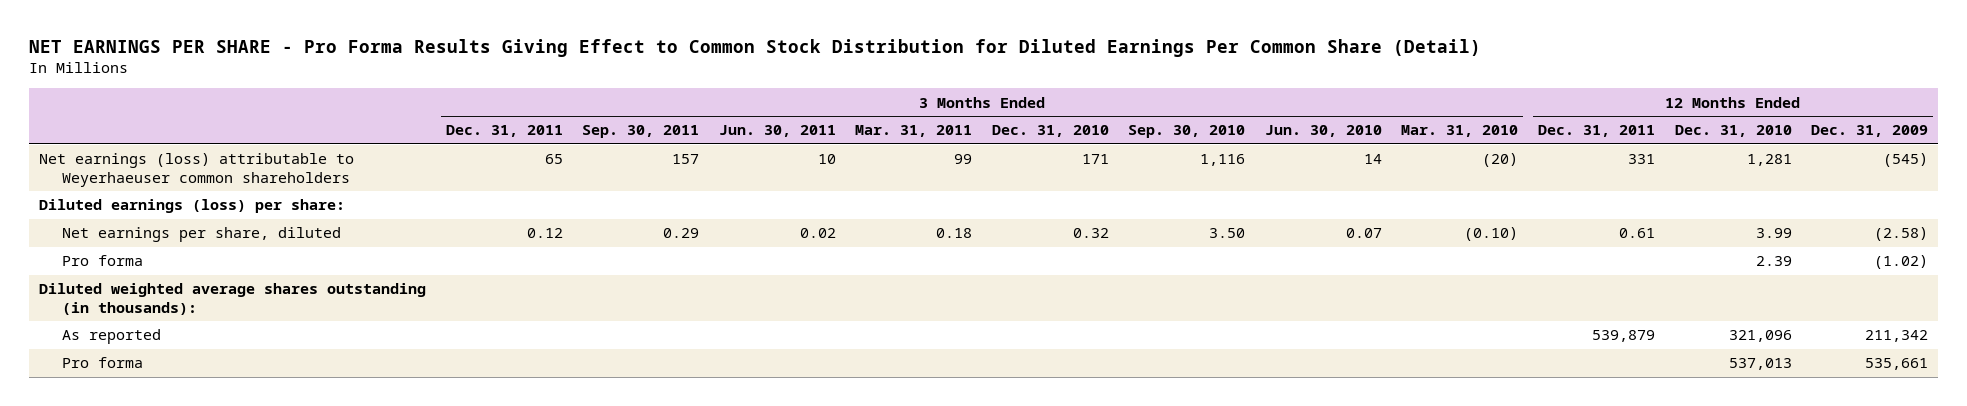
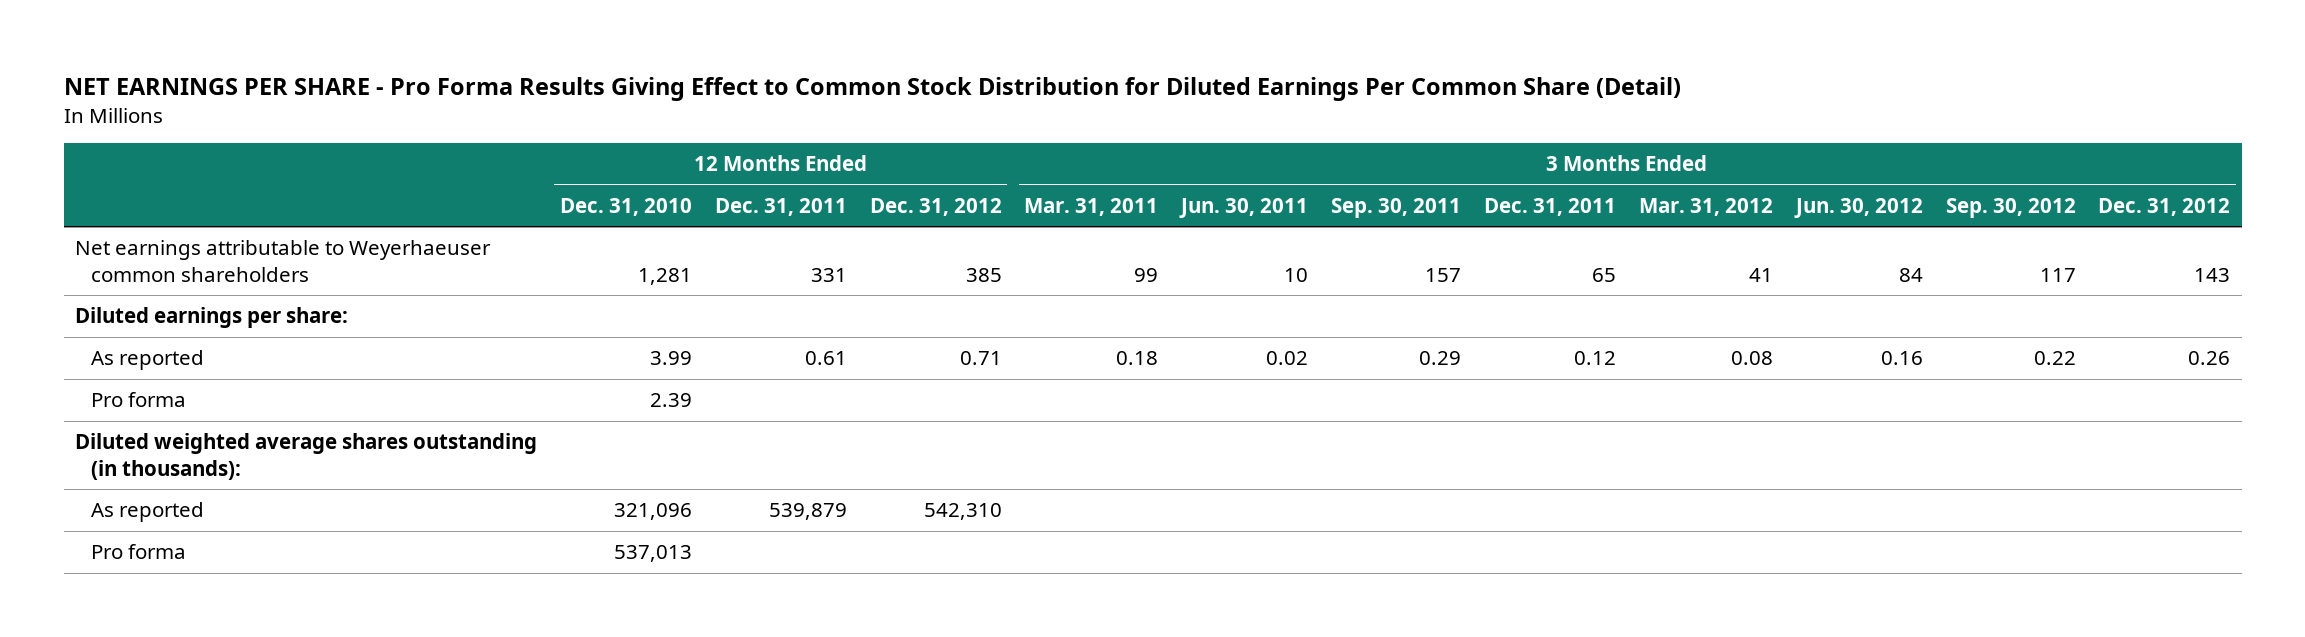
- | 3 Months Ended Dec. 31, 2011 | 3 Months Ended Sep. 30, 2011 | 3 Months Ended Jun. 30, 2011 | 3 Months Ended Mar. 31, 2011 | 3 Months Ended Dec. 31, 2010 | 3 Months Ended Sep. 30, 2010 | 3 Months Ended Jun. 30, 2010 | 3 Months Ended Mar. 31, 2010 | 12 Months Ended Dec. 31, 2011 | 12 Months Ended Dec. 31, 2010 | 12 Months Ended Dec. 31, 2009
+ | 12 Months Ended Dec. 31, 2010 | 12 Months Ended Dec. 31, 2011 | 12 Months Ended Dec. 31, 2012 | 3 Months Ended Mar. 31, 2011 | 3 Months Ended Jun. 30, 2011 | 3 Months Ended Sep. 30, 2011 | 3 Months Ended Dec. 31, 2011 | 3 Months Ended Mar. 31, 2012 | 3 Months Ended Jun. 30, 2012 | 3 Months Ended Sep. 30, 2012 | 3 Months Ended Dec. 31, 2012
- Net earnings (loss) attributable to Weyerhaeuser common shareholders | 65 | 157 | 10 | 99 | 171 | 1,116 | 14 | (20) | 331 | 1,281 | (545)
- Diluted earnings (loss) per share:
- Net earnings per share, diluted | 0.12 | 0.29 | 0.02 | 0.18 | 0.32 | 3.50 | 0.07 | (0.10) | 0.61 | 3.99 | (2.58)
+ Net earnings attributable to Weyerhaeuser common shareholders | 1,281 | 331 | 385 | 99 | 10 | 157 | 65 | 41 | 84 | 117 | 143
+ Diluted earnings per share:
+ As reported | 3.99 | 0.61 | 0.71 | 0.18 | 0.02 | 0.29 | 0.12 | 0.08 | 0.16 | 0.22 | 0.26

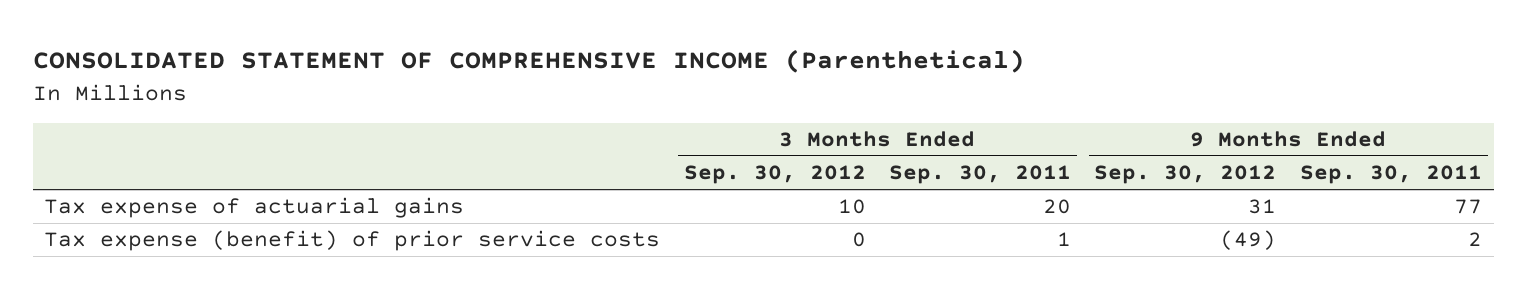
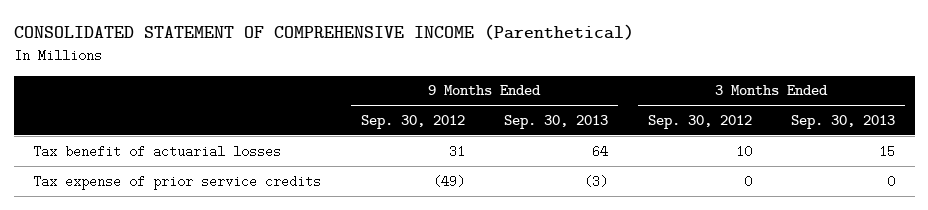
- | 3 Months Ended Sep. 30, 2012 | 3 Months Ended Sep. 30, 2011 | 9 Months Ended Sep. 30, 2012 | 9 Months Ended Sep. 30, 2011
+ | 9 Months Ended Sep. 30, 2012 | 9 Months Ended Sep. 30, 2013 | 3 Months Ended Sep. 30, 2012 | 3 Months Ended Sep. 30, 2013
- Tax expense of actuarial gains | 10 | 20 | 31 | 77
- Tax expense (benefit) of prior service costs | 0 | 1 | (49) | 2
+ Tax benefit of actuarial losses | 31 | 64 | 10 | 15
+ Tax expense of prior service credits | (49) | (3) | 0 | 0

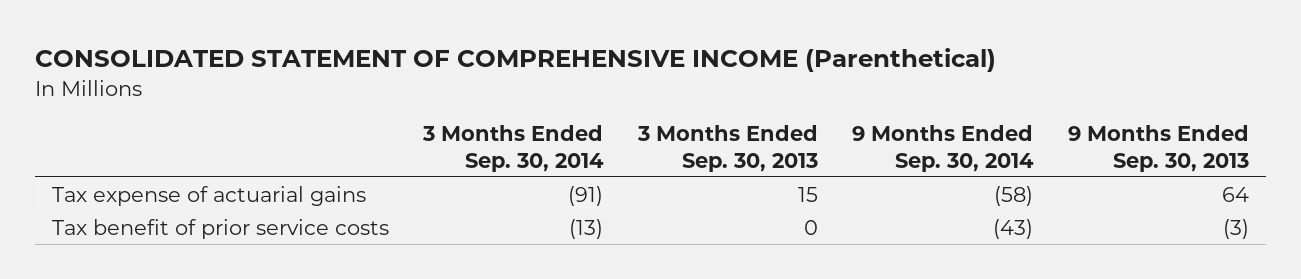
- | 9 Months Ended Sep. 30, 2012 | 9 Months Ended Sep. 30, 2013 | 3 Months Ended Sep. 30, 2012 | 3 Months Ended Sep. 30, 2013
+ | 3 Months Ended Sep. 30, 2014 | 3 Months Ended Sep. 30, 2013 | 9 Months Ended Sep. 30, 2014 | 9 Months Ended Sep. 30, 2013
- Tax benefit of actuarial losses | 31 | 64 | 10 | 15
- Tax expense of prior service credits | (49) | (3) | 0 | 0
+ Tax expense of actuarial gains | (91) | 15 | (58) | 64
+ Tax benefit of prior service costs | (13) | 0 | (43) | (3)

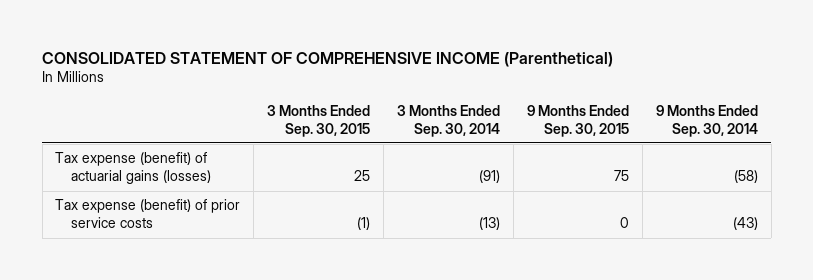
- | 3 Months Ended Sep. 30, 2014 | 3 Months Ended Sep. 30, 2013 | 9 Months Ended Sep. 30, 2014 | 9 Months Ended Sep. 30, 2013
+ | 3 Months Ended Sep. 30, 2015 | 3 Months Ended Sep. 30, 2014 | 9 Months Ended Sep. 30, 2015 | 9 Months Ended Sep. 30, 2014
- Tax expense of actuarial gains | (91) | 15 | (58) | 64
- Tax benefit of prior service costs | (13) | 0 | (43) | (3)
+ Tax expense (benefit) of actuarial gains (losses) | 25 | (91) | 75 | (58)
+ Tax expense (benefit) of prior service costs | (1) | (13) | 0 | (43)

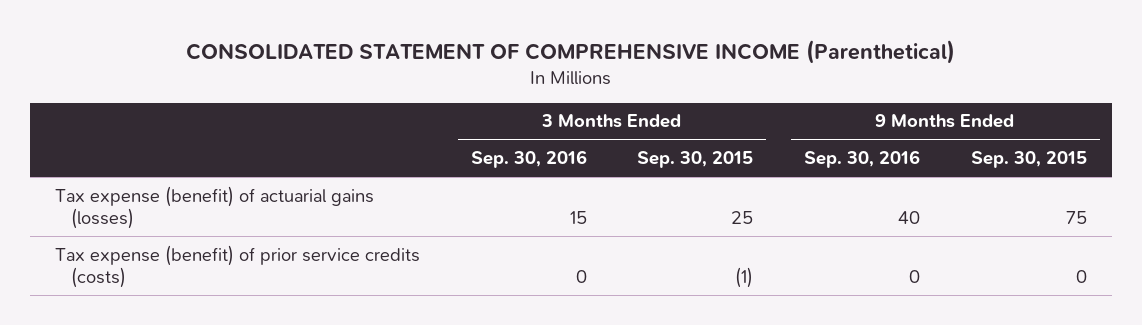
- | 3 Months Ended Sep. 30, 2015 | 3 Months Ended Sep. 30, 2014 | 9 Months Ended Sep. 30, 2015 | 9 Months Ended Sep. 30, 2014
+ | 3 Months Ended Sep. 30, 2016 | 3 Months Ended Sep. 30, 2015 | 9 Months Ended Sep. 30, 2016 | 9 Months Ended Sep. 30, 2015
- Tax expense (benefit) of prior service costs | (1) | (13) | 0 | (43)
+ Tax expense (benefit) of prior service credits (costs) | 0 | (1) | 0 | 0

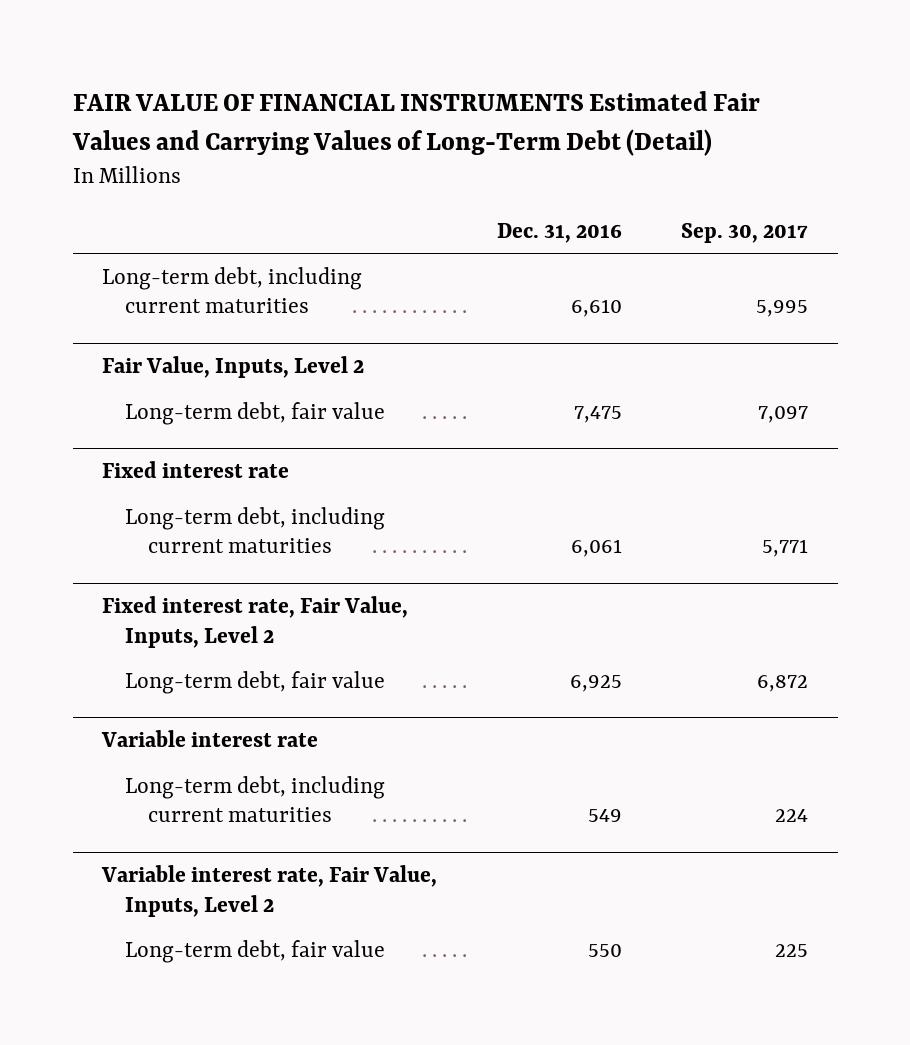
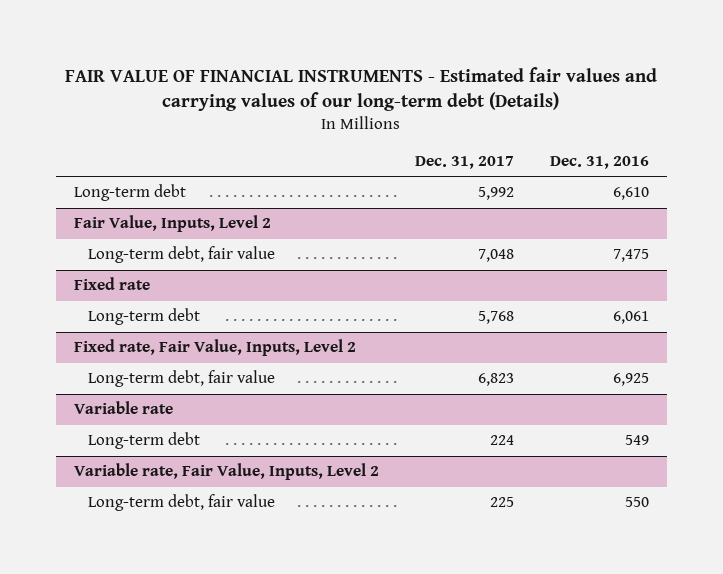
- FAIR VALUE OF FINANCIAL INSTRUMENTS Estimated Fair Values and Carrying Values of Long-Term Debt (Detail)
+ FAIR VALUE OF FINANCIAL INSTRUMENTS - Estimated fair values and carrying values of our long-term debt (Details)
- | Dec. 31, 2016 | Sep. 30, 2017
+ | Dec. 31, 2017 | Dec. 31, 2016
- Long-term debt, including current maturities | 6,610 | 5,995
+ Long-term debt | 5,992 | 6,610
- Fixed interest rate
- Long-term debt, including current maturities | 6,061 | 5,771
- Fixed interest rate, Fair Value, Inputs, Level 2
+ Fixed rate
+ Long-term debt | 5,768 | 6,061
+ Fixed rate, Fair Value, Inputs, Level 2
- Variable interest rate
- Long-term debt, including current maturities | 549 | 224
- Variable interest rate, Fair Value, Inputs, Level 2
+ Variable rate
+ Long-term debt | 224 | 549
+ Variable rate, Fair Value, Inputs, Level 2

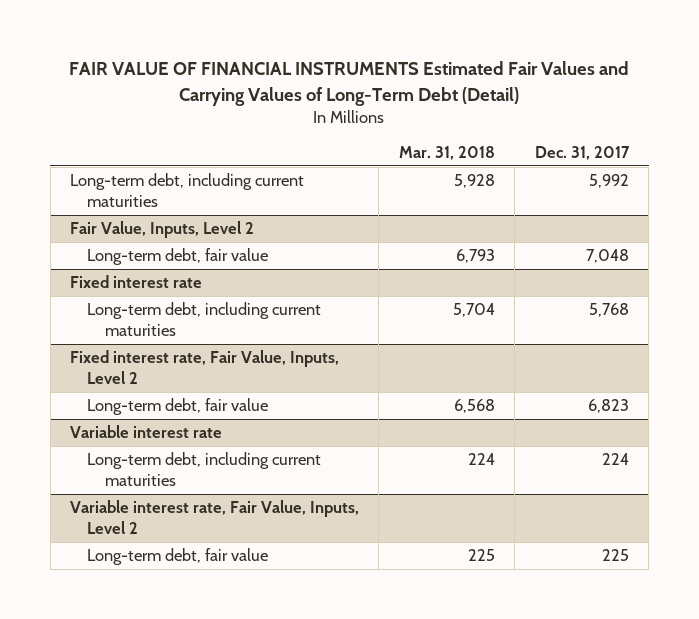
- FAIR VALUE OF FINANCIAL INSTRUMENTS - Estimated fair values and carrying values of our long-term debt (Details)
+ FAIR VALUE OF FINANCIAL INSTRUMENTS Estimated Fair Values and Carrying Values of Long-Term Debt (Detail)
- | Dec. 31, 2017 | Dec. 31, 2016
+ | Mar. 31, 2018 | Dec. 31, 2017
- Long-term debt | 5,992 | 6,610
+ Long-term debt, including current maturities | 5,928 | 5,992
- Fixed rate
- Long-term debt | 5,768 | 6,061
- Fixed rate, Fair Value, Inputs, Level 2
+ Fixed interest rate
+ Long-term debt, including current maturities | 5,704 | 5,768
+ Fixed interest rate, Fair Value, Inputs, Level 2
- Variable rate
- Long-term debt | 224 | 549
- Variable rate, Fair Value, Inputs, Level 2
+ Variable interest rate
+ Long-term debt, including current maturities | 224 | 224
+ Variable interest rate, Fair Value, Inputs, Level 2

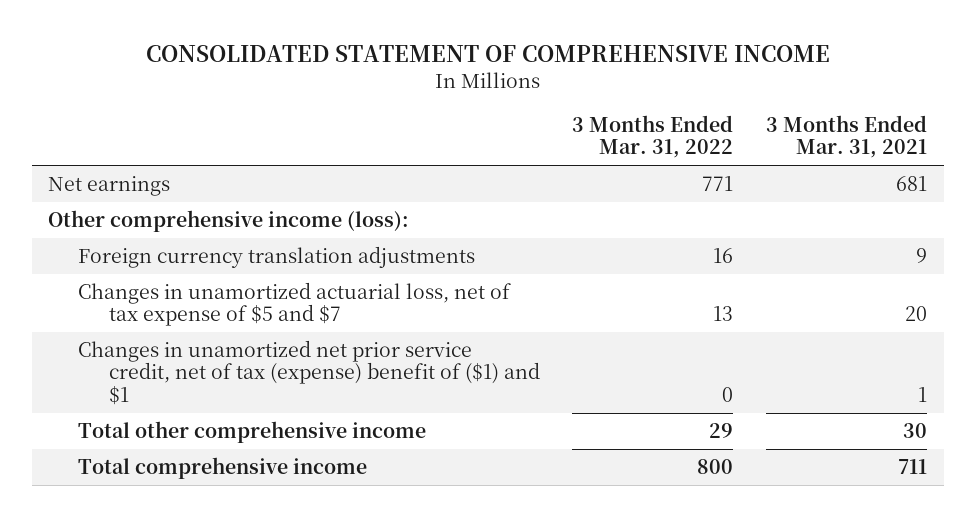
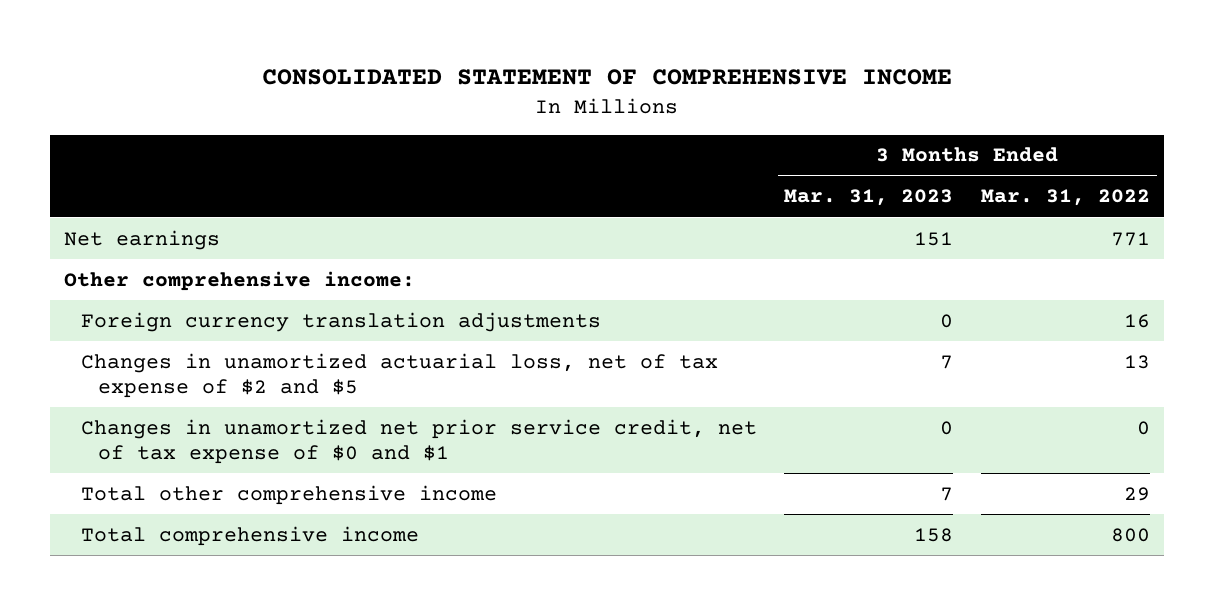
- | 3 Months Ended Mar. 31, 2022 | 3 Months Ended Mar. 31, 2021
+ | 3 Months Ended Mar. 31, 2023 | 3 Months Ended Mar. 31, 2022
- Other comprehensive income (loss):
+ Other comprehensive income:
- Changes in unamortized actuarial loss, net of tax expense of $5 and $7 | 13 | 20
- Changes in unamortized net prior service credit, net of tax (expense) benefit of ($1) and $1 | 0 | 1
+ Changes in unamortized actuarial loss, net of tax expense of $2 and $5 | 7 | 13
+ Changes in unamortized net prior service credit, net of tax expense of $0 and $1 | 0 | 0

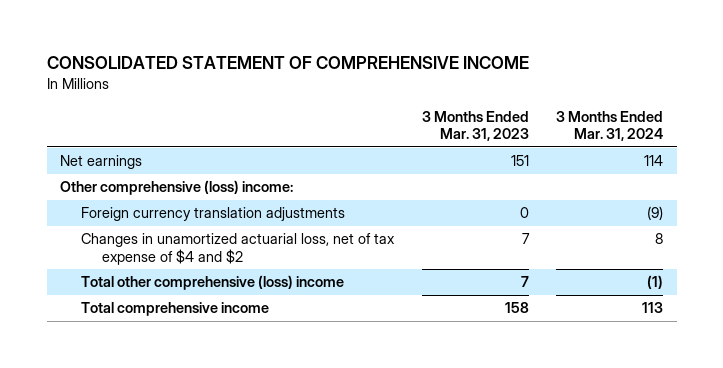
- | 3 Months Ended Mar. 31, 2023 | 3 Months Ended Mar. 31, 2022
+ | 3 Months Ended Mar. 31, 2023 | 3 Months Ended Mar. 31, 2024
- Other comprehensive income:
+ Other comprehensive (loss) income:
- Changes in unamortized actuarial loss, net of tax expense of $2 and $5 | 7 | 13
- Changes in unamortized net prior service credit, net of tax expense of $0 and $1 | 0 | 0
- Total other comprehensive income | 7 | 29
+ Changes in unamortized actuarial loss, net of tax expense of $4 and $2 | 7 | 8
+ Total other comprehensive (loss) income | 7 | (1)

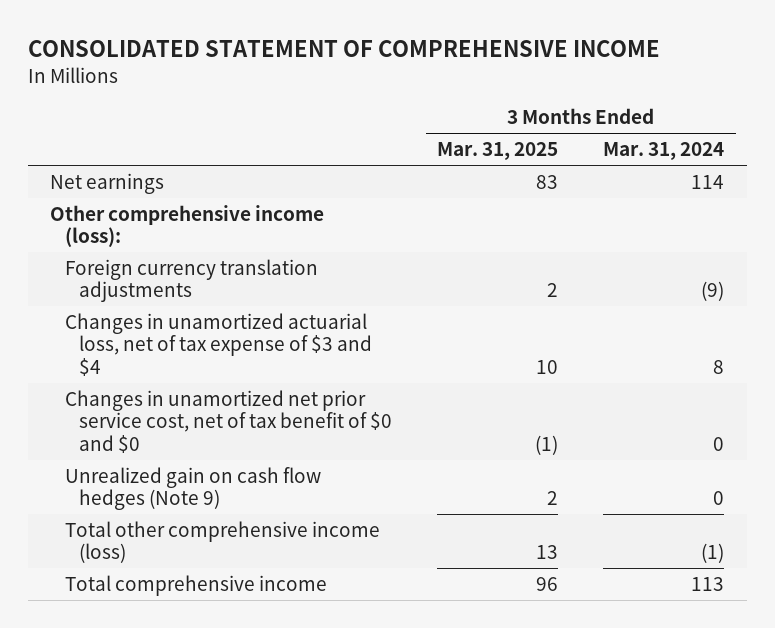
- | 3 Months Ended Mar. 31, 2023 | 3 Months Ended Mar. 31, 2024
+ | 3 Months Ended Mar. 31, 2025 | 3 Months Ended Mar. 31, 2024
- Other comprehensive (loss) income:
+ Other comprehensive income (loss):
- Changes in unamortized actuarial loss, net of tax expense of $4 and $2 | 7 | 8
- Total other comprehensive (loss) income | 7 | (1)
+ Changes in unamortized actuarial loss, net of tax expense of $3 and $4 | 10 | 8
+ Changes in unamortized net prior service cost, net of tax benefit of $0 and $0 | (1) | 0
+ Unrealized gain on cash flow hedges (Note 9) | 2 | 0
+ Total other comprehensive income (loss) | 13 | (1)

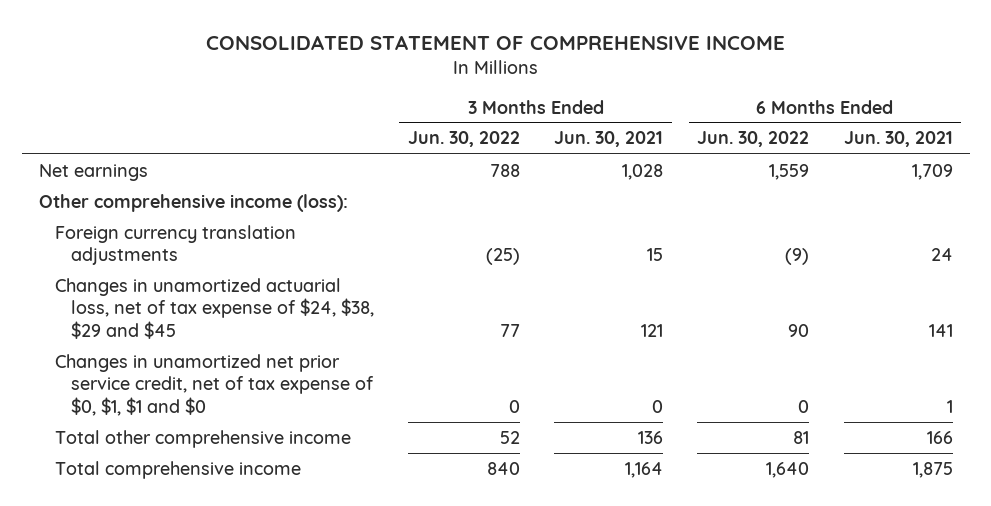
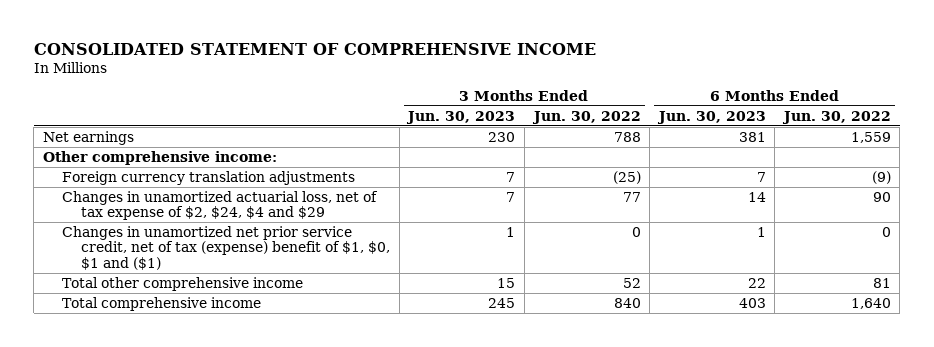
- | 3 Months Ended Jun. 30, 2022 | 3 Months Ended Jun. 30, 2021 | 6 Months Ended Jun. 30, 2022 | 6 Months Ended Jun. 30, 2021
+ | 3 Months Ended Jun. 30, 2023 | 3 Months Ended Jun. 30, 2022 | 6 Months Ended Jun. 30, 2023 | 6 Months Ended Jun. 30, 2022
- Other comprehensive income (loss):
+ Other comprehensive income:
- Changes in unamortized actuarial loss, net of tax expense of $24, $38, $29 and $45 | 77 | 121 | 90 | 141
- Changes in unamortized net prior service credit, net of tax expense of $0, $1, $1 and $0 | 0 | 0 | 0 | 1
+ Changes in unamortized actuarial loss, net of tax expense of $2, $24, $4 and $29 | 7 | 77 | 14 | 90
+ Changes in unamortized net prior service credit, net of tax (expense) benefit of $1, $0, $1 and ($1) | 1 | 0 | 1 | 0

